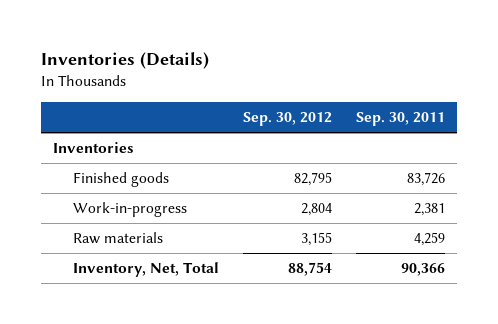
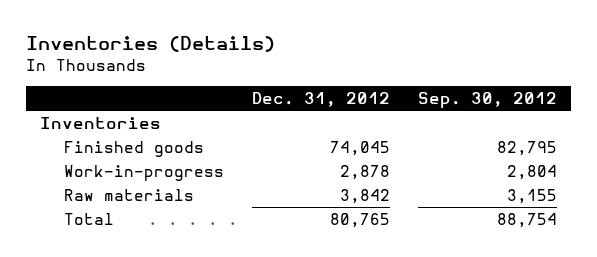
- | Sep. 30, 2012 | Sep. 30, 2011
+ | Dec. 31, 2012 | Sep. 30, 2012
- Inventory, Net, Total | 88,754 | 90,366
+ Total | 80,765 | 88,754

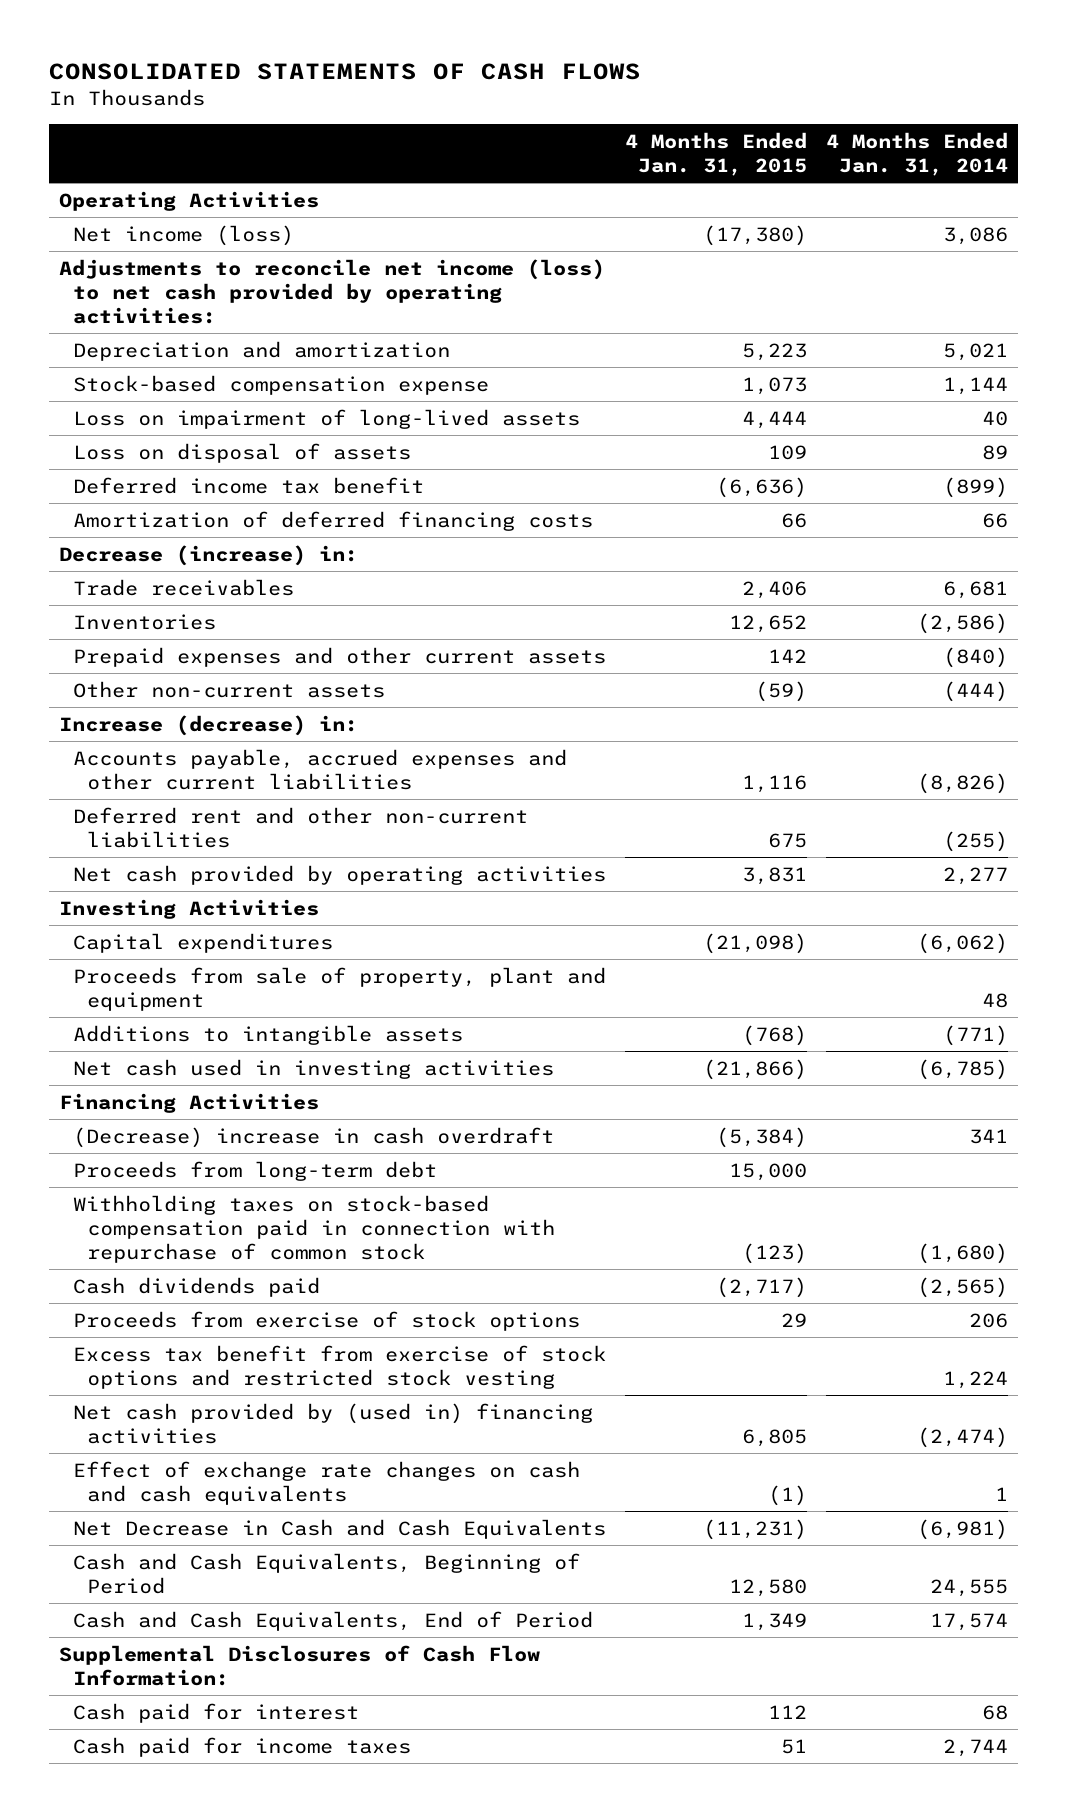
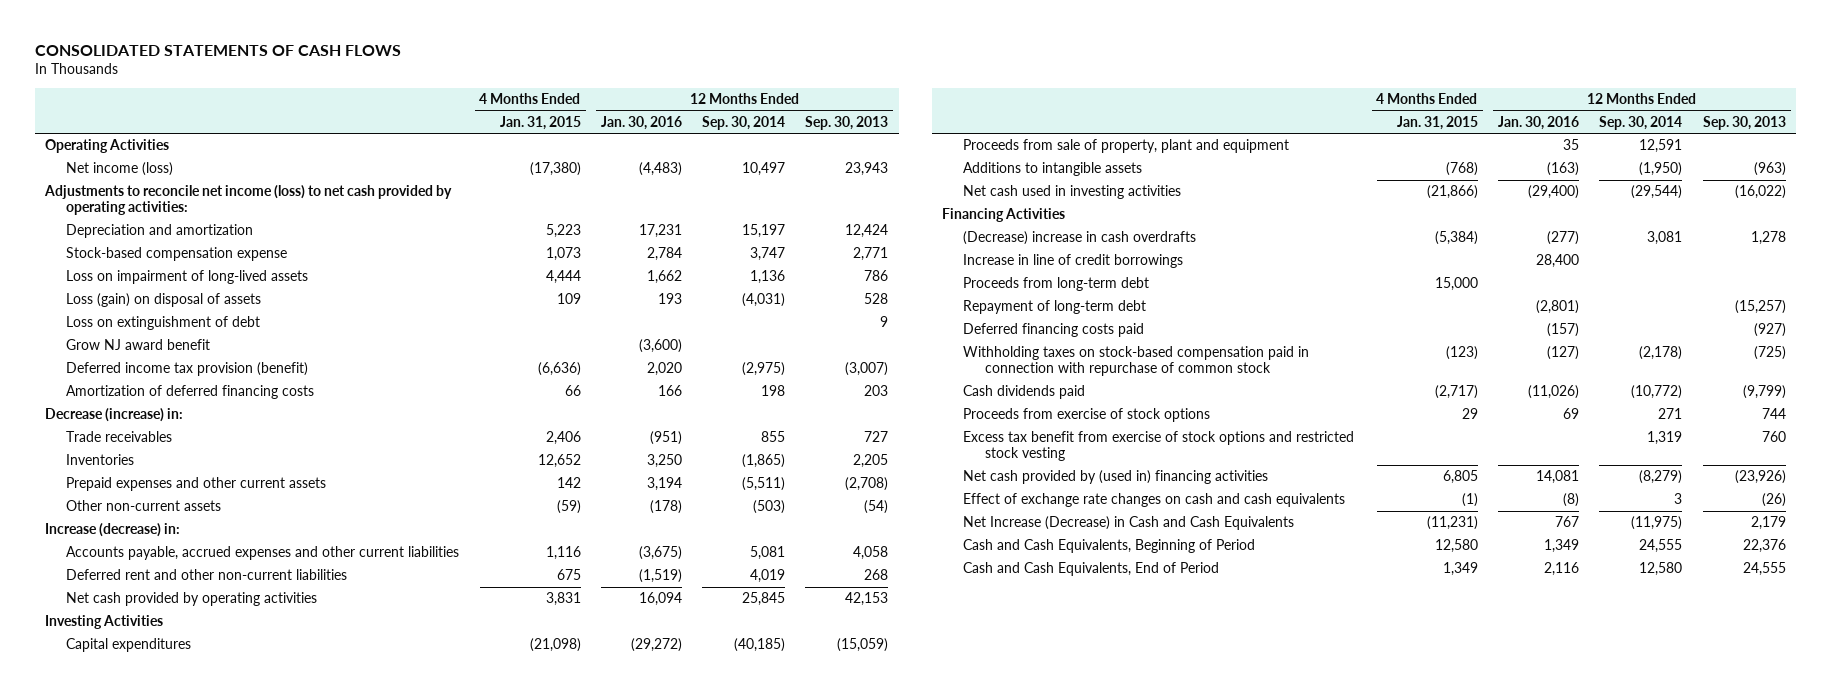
- | 4 Months Ended Jan. 31, 2015 | 4 Months Ended Jan. 31, 2014
+ | 4 Months Ended Jan. 31, 2015 | 12 Months Ended Jan. 30, 2016 | 12 Months Ended Sep. 30, 2014 | 12 Months Ended Sep. 30, 2013
- Loss on disposal of assets | 109 | 89
- Deferred income tax benefit | (6,636) | (899)
+ Loss (gain) on disposal of assets | 109 | 193 | (4,031) | 528
+ Loss on extinguishment of debt | | | | 9
+ Grow NJ award benefit | | (3,600) | |
+ Deferred income tax provision (benefit) | (6,636) | 2,020 | (2,975) | (3,007)
- (Decrease) increase in cash overdraft | (5,384) | 341
+ (Decrease) increase in cash overdrafts | (5,384) | (277) | 3,081 | 1,278
+ Increase in line of credit borrowings | | 28,400 | |
+ Repayment of long-term debt | | (2,801) | | (15,257)
+ Deferred financing costs paid | | (157) | | (927)
- Net Decrease in Cash and Cash Equivalents | (11,231) | (6,981)
+ Net Increase (Decrease) in Cash and Cash Equivalents | (11,231) | 767 | (11,975) | 2,179
- Supplemental Disclosures of Cash Flow Information:
- Cash paid for interest | 112 | 68
- Cash paid for income taxes | 51 | 2,744

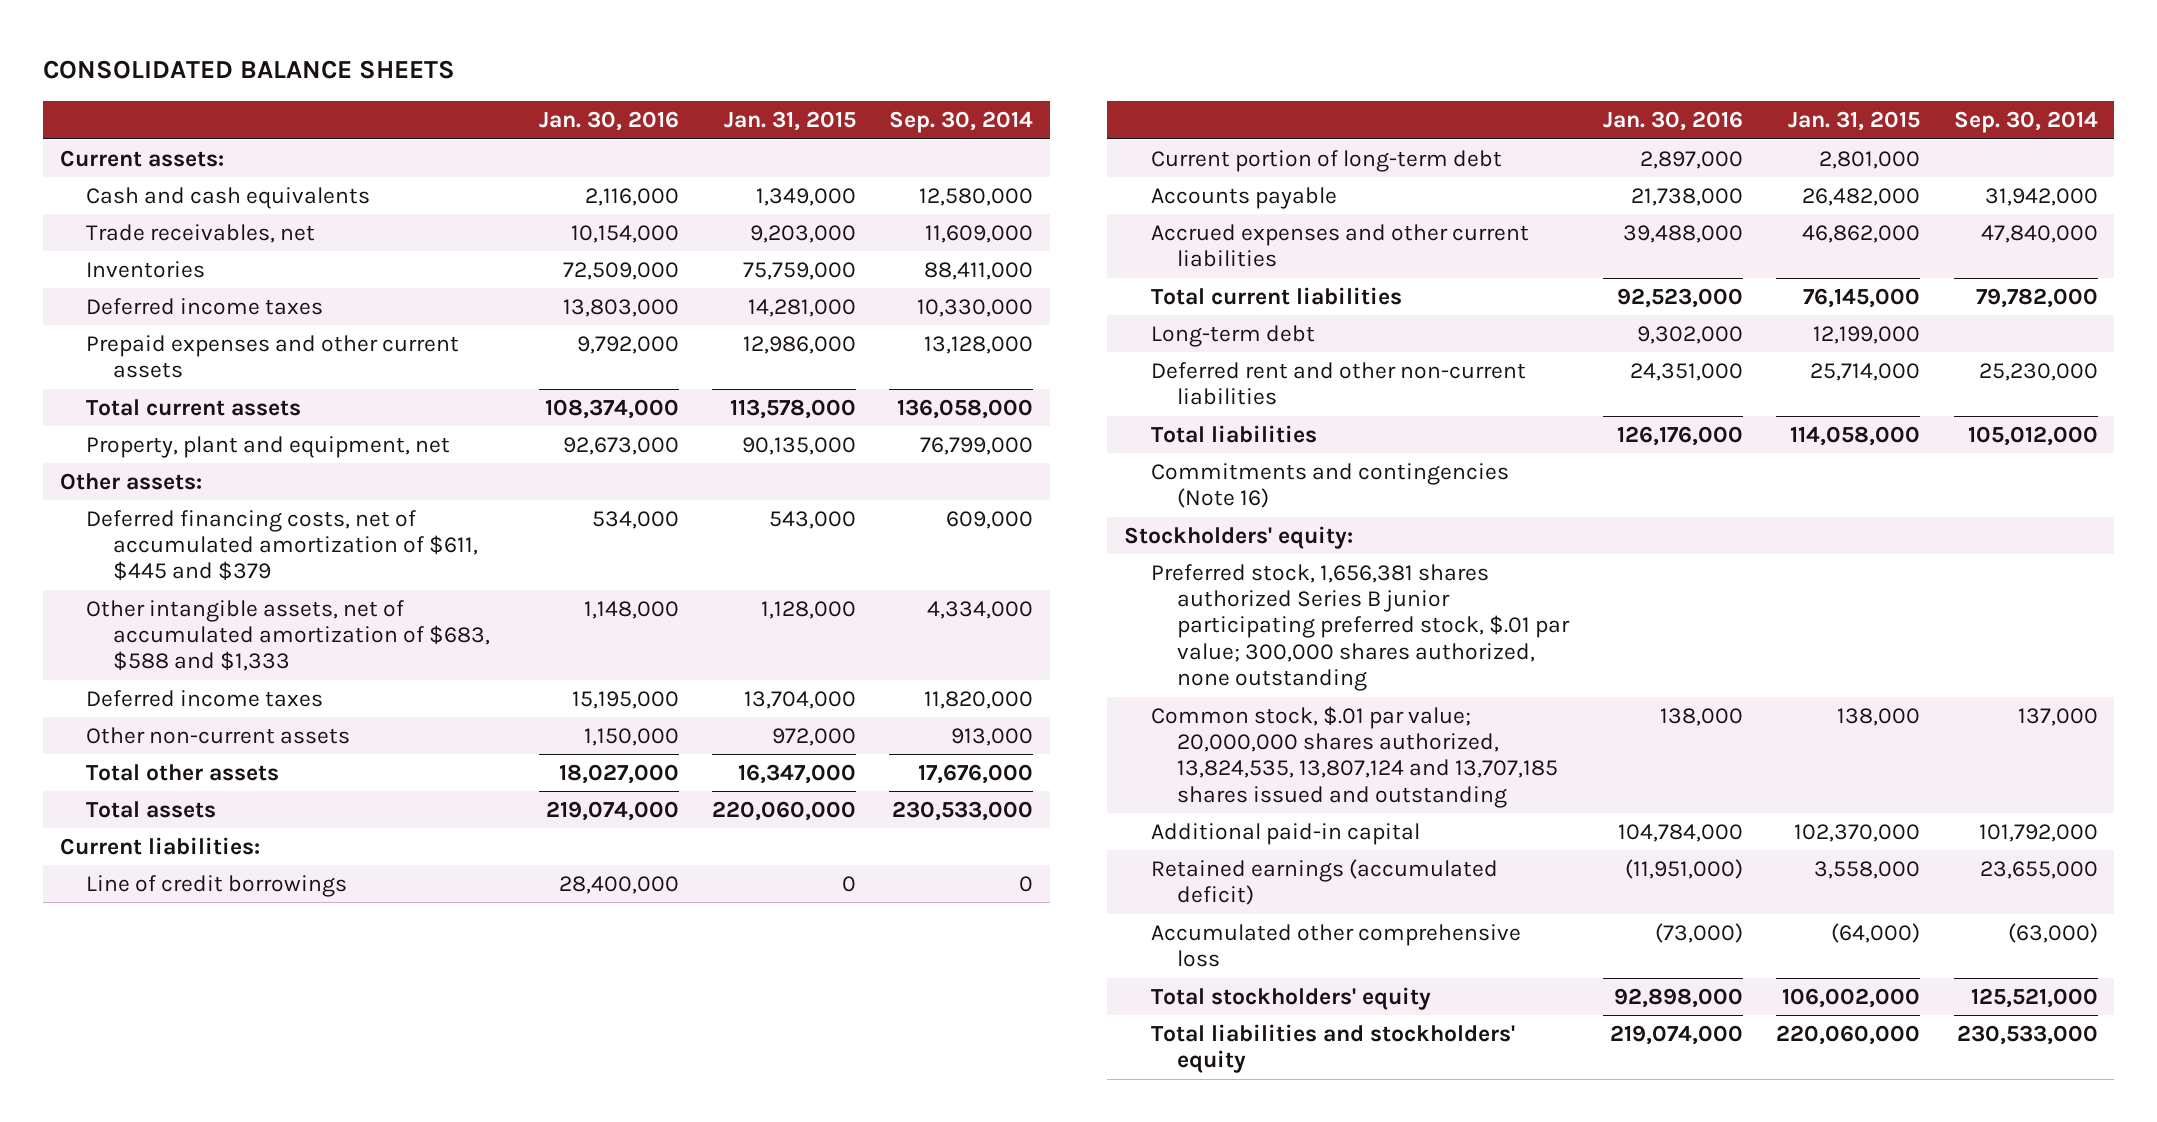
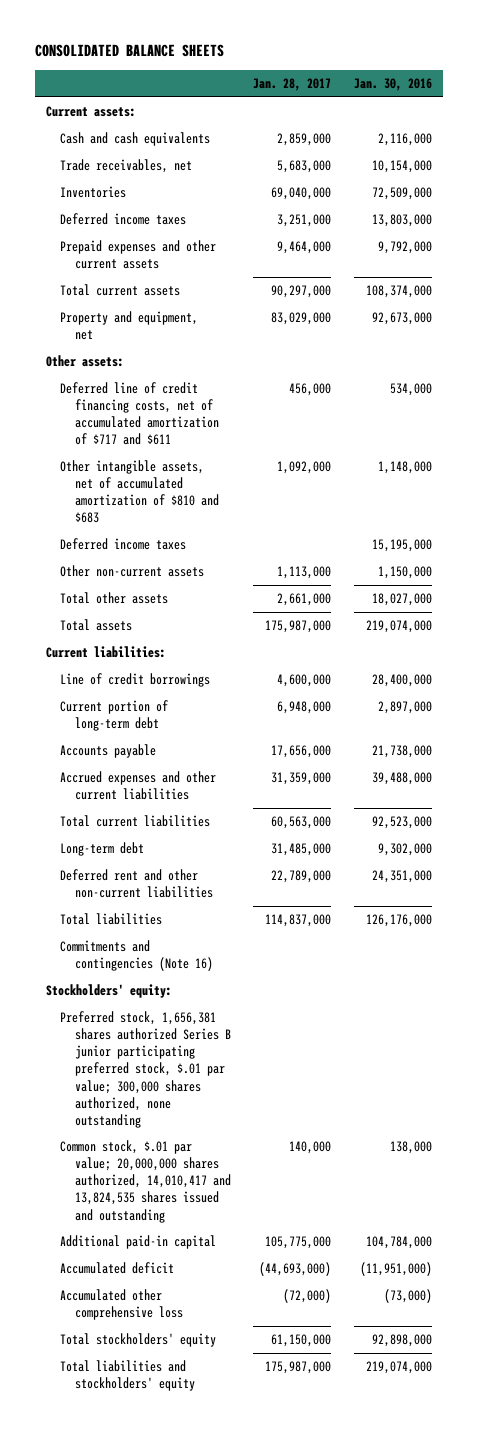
- | Jan. 30, 2016 | Jan. 31, 2015 | Sep. 30, 2014
+ | Jan. 28, 2017 | Jan. 30, 2016
- Property, plant and equipment, net | 92,673,000 | 90,135,000 | 76,799,000
+ Property and equipment, net | 83,029,000 | 92,673,000
- Deferred financing costs, net of accumulated amortization of $611, $445 and $379 | 534,000 | 543,000 | 609,000
- Other intangible assets, net of accumulated amortization of $683, $588 and $1,333 | 1,148,000 | 1,128,000 | 4,334,000
+ Deferred line of credit financing costs, net of accumulated amortization of $717 and $611 | 456,000 | 534,000
+ Other intangible assets, net of accumulated amortization of $810 and $683 | 1,092,000 | 1,148,000
- Common stock, $.01 par value; 20,000,000 shares authorized, 13,824,535, 13,807,124 and 13,707,185 shares issued and outstanding | 138,000 | 138,000 | 137,000
+ Common stock, $.01 par value; 20,000,000 shares authorized, 14,010,417 and 13,824,535 shares issued and outstanding | 140,000 | 138,000
- Retained earnings (accumulated deficit) | (11,951,000) | 3,558,000 | 23,655,000
+ Accumulated deficit | (44,693,000) | (11,951,000)

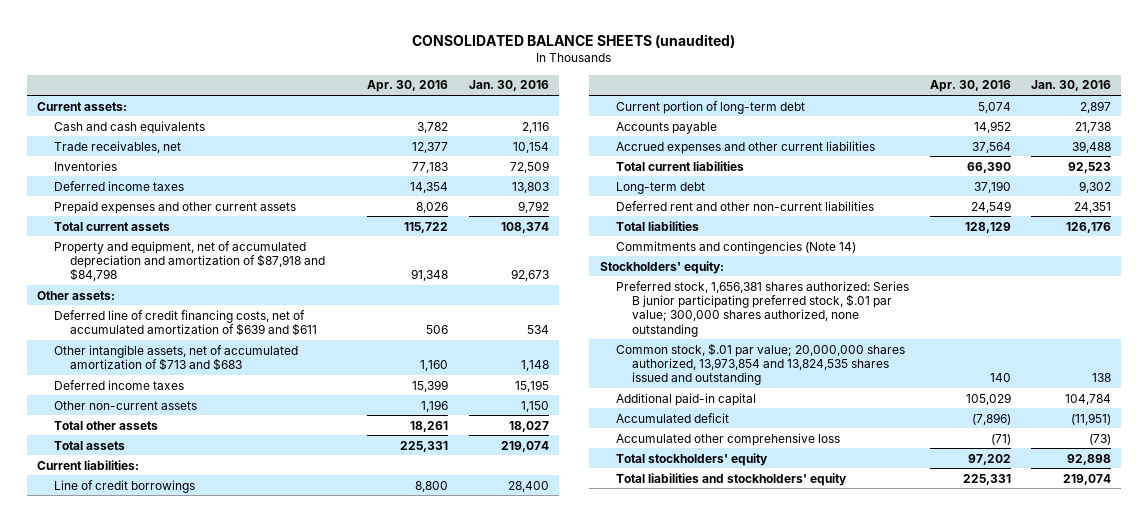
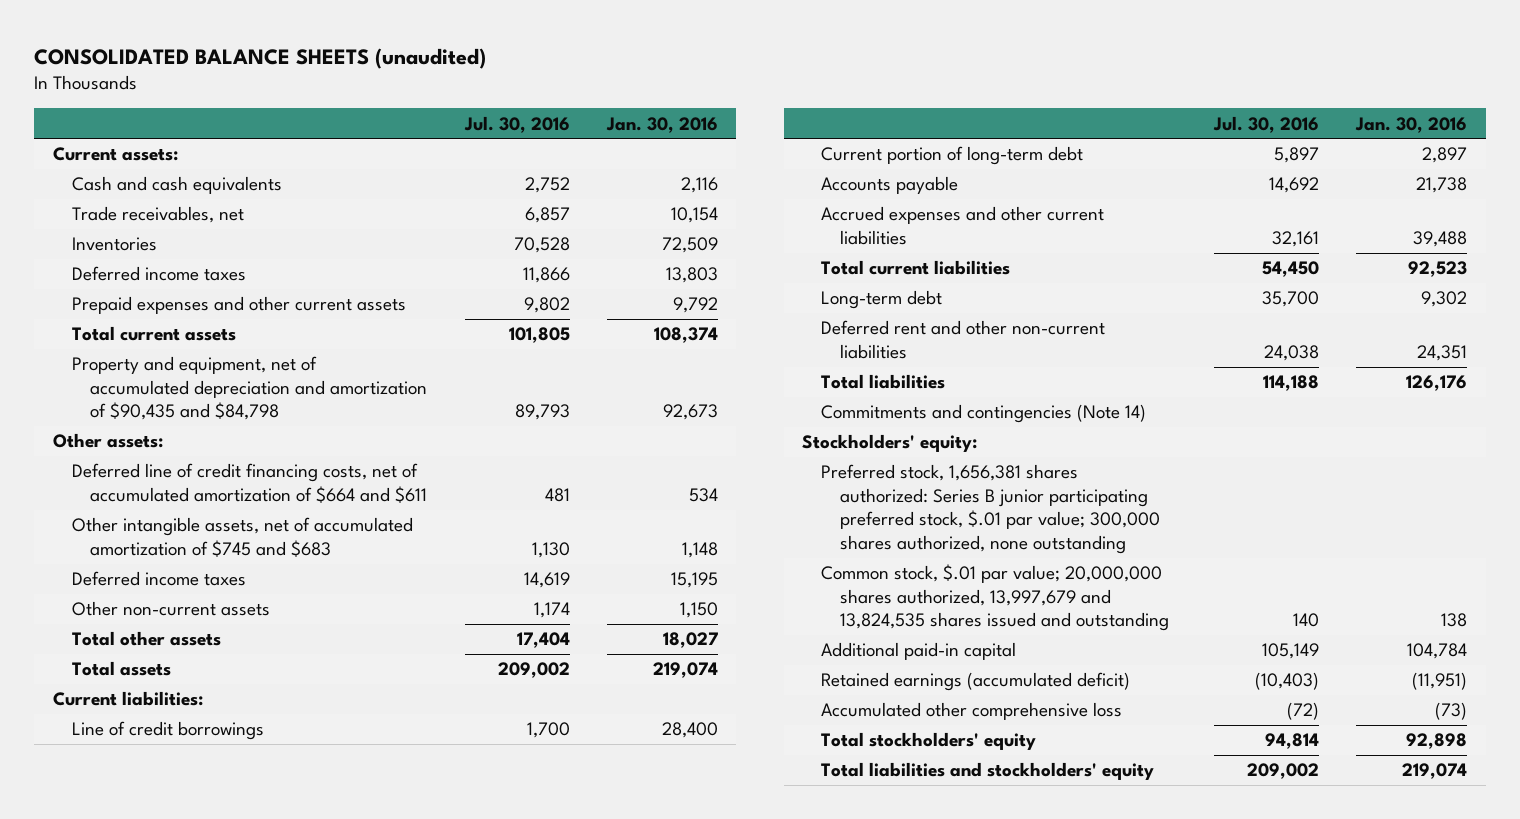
- | Apr. 30, 2016 | Jan. 30, 2016
+ | Jul. 30, 2016 | Jan. 30, 2016
- Property and equipment, net of accumulated depreciation and amortization of $87,918 and $84,798 | 91,348 | 92,673
+ Property and equipment, net of accumulated depreciation and amortization of $90,435 and $84,798 | 89,793 | 92,673
- Deferred line of credit financing costs, net of accumulated amortization of $639 and $611 | 506 | 534
- Other intangible assets, net of accumulated amortization of $713 and $683 | 1,160 | 1,148
+ Deferred line of credit financing costs, net of accumulated amortization of $664 and $611 | 481 | 534
+ Other intangible assets, net of accumulated amortization of $745 and $683 | 1,130 | 1,148
- Common stock, $.01 par value; 20,000,000 shares authorized, 13,973,854 and 13,824,535 shares issued and outstanding | 140 | 138
+ Common stock, $.01 par value; 20,000,000 shares authorized, 13,997,679 and 13,824,535 shares issued and outstanding | 140 | 138
- Accumulated deficit | (7,896) | (11,951)
+ Retained earnings (accumulated deficit) | (10,403) | (11,951)

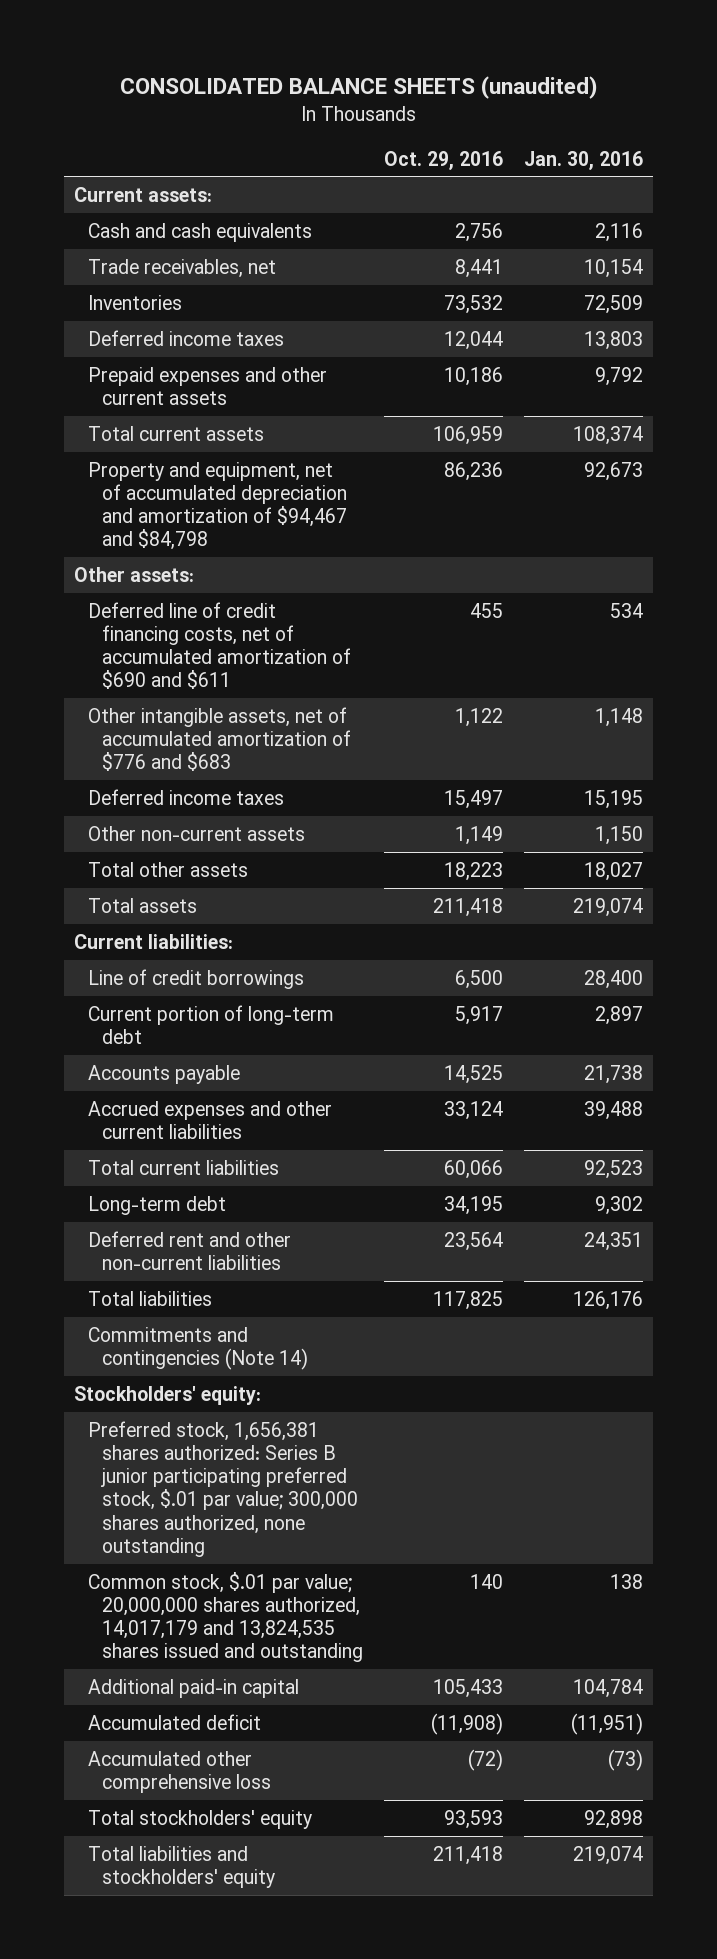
- | Jul. 30, 2016 | Jan. 30, 2016
+ | Oct. 29, 2016 | Jan. 30, 2016
- Property and equipment, net of accumulated depreciation and amortization of $90,435 and $84,798 | 89,793 | 92,673
+ Property and equipment, net of accumulated depreciation and amortization of $94,467 and $84,798 | 86,236 | 92,673
- Deferred line of credit financing costs, net of accumulated amortization of $664 and $611 | 481 | 534
- Other intangible assets, net of accumulated amortization of $745 and $683 | 1,130 | 1,148
+ Deferred line of credit financing costs, net of accumulated amortization of $690 and $611 | 455 | 534
+ Other intangible assets, net of accumulated amortization of $776 and $683 | 1,122 | 1,148
- Common stock, $.01 par value; 20,000,000 shares authorized, 13,997,679 and 13,824,535 shares issued and outstanding | 140 | 138
+ Common stock, $.01 par value; 20,000,000 shares authorized, 14,017,179 and 13,824,535 shares issued and outstanding | 140 | 138
- Retained earnings (accumulated deficit) | (10,403) | (11,951)
+ Accumulated deficit | (11,908) | (11,951)

